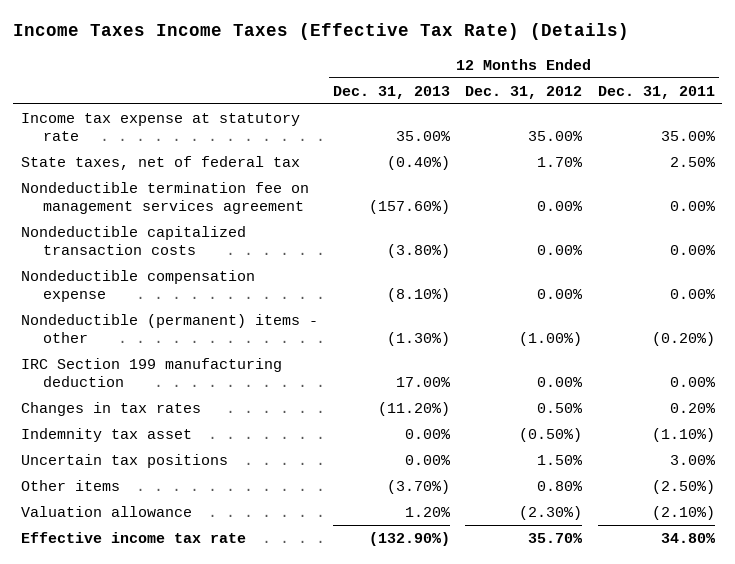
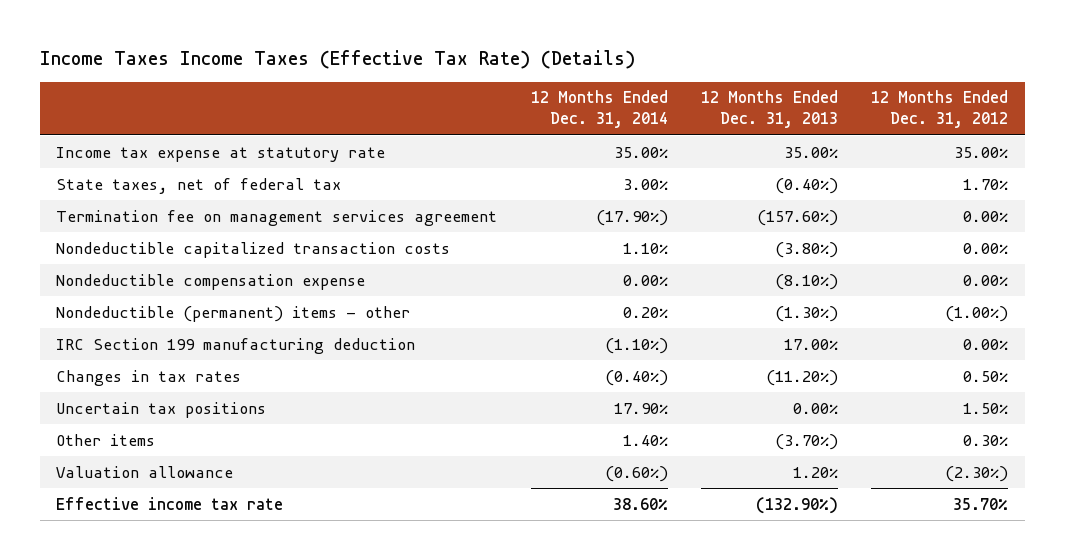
- | 12 Months Ended Dec. 31, 2013 | 12 Months Ended Dec. 31, 2012 | 12 Months Ended Dec. 31, 2011
+ | 12 Months Ended Dec. 31, 2014 | 12 Months Ended Dec. 31, 2013 | 12 Months Ended Dec. 31, 2012
- Nondeductible termination fee on management services agreement | (157.60%) | 0.00% | 0.00%
+ Termination fee on management services agreement | (17.90%) | (157.60%) | 0.00%
- Indemnity tax asset | 0.00% | (0.50%) | (1.10%)
- Other items | (3.70%) | 0.80% | (2.50%)
+ Other items | 1.40% | (3.70%) | 0.30%

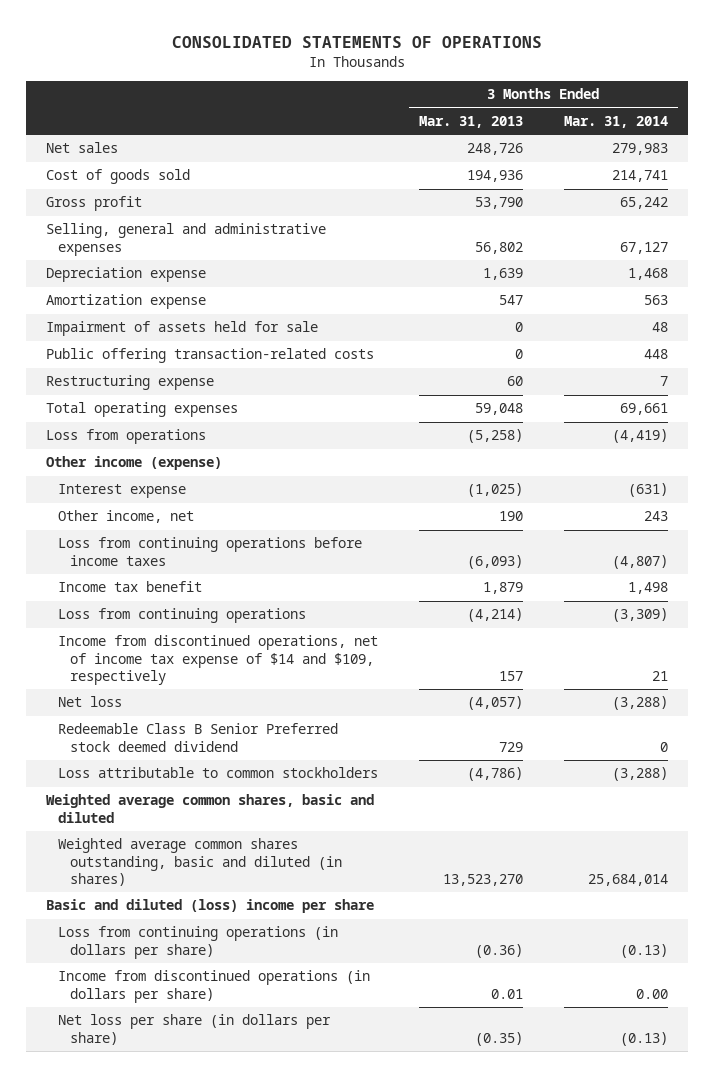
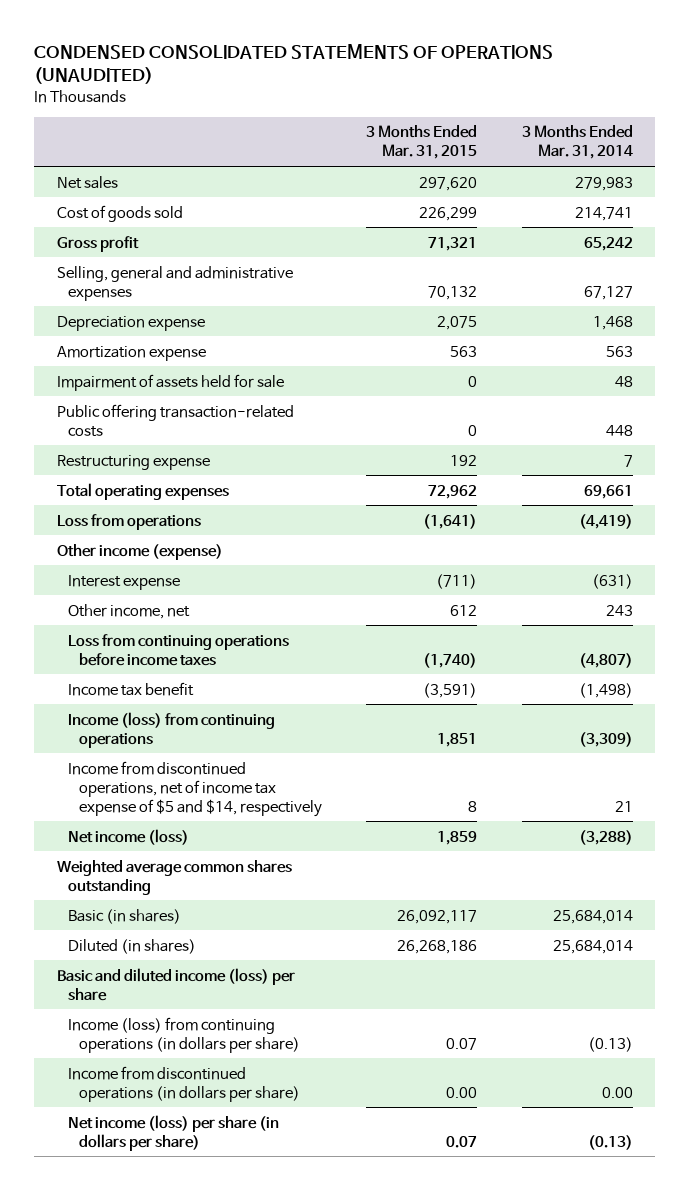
- CONSOLIDATED STATEMENTS OF OPERATIONS
+ CONDENSED CONSOLIDATED STATEMENTS OF OPERATIONS (UNAUDITED)
- | 3 Months Ended Mar. 31, 2013 | 3 Months Ended Mar. 31, 2014
+ | 3 Months Ended Mar. 31, 2015 | 3 Months Ended Mar. 31, 2014
- Income tax benefit | 1,879 | 1,498
- Loss from continuing operations | (4,214) | (3,309)
- Income from discontinued operations, net of income tax expense of $14 and $109, respectively | 157 | 21
- Net loss | (4,057) | (3,288)
- Redeemable Class B Senior Preferred stock deemed dividend | 729 | 0
- Loss attributable to common stockholders | (4,786) | (3,288)
- Weighted average common shares, basic and diluted
- Weighted average common shares outstanding, basic and diluted (in shares) | 13,523,270 | 25,684,014
- Basic and diluted (loss) income per share
- Loss from continuing operations (in dollars per share) | (0.36) | (0.13)
+ Income tax benefit | (3,591) | (1,498)
+ Income (loss) from continuing operations | 1,851 | (3,309)
+ Income from discontinued operations, net of income tax expense of $5 and $14, respectively | 8 | 21
+ Net income (loss) | 1,859 | (3,288)
+ Weighted average common shares outstanding
+ Basic (in shares) | 26,092,117 | 25,684,014
+ Diluted (in shares) | 26,268,186 | 25,684,014
+ Basic and diluted income (loss) per share
+ Income (loss) from continuing operations (in dollars per share) | 0.07 | (0.13)
- Net loss per share (in dollars per share) | (0.35) | (0.13)
+ Net income (loss) per share (in dollars per share) | 0.07 | (0.13)

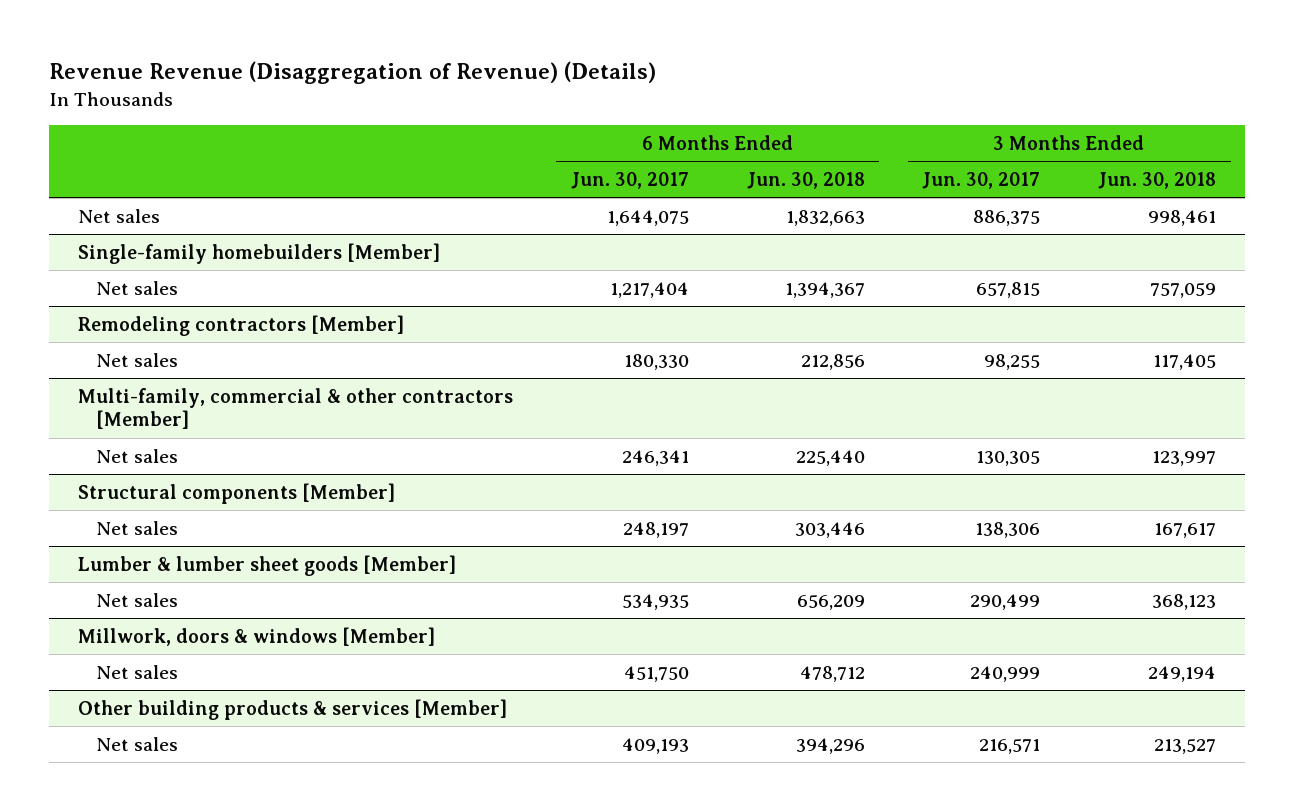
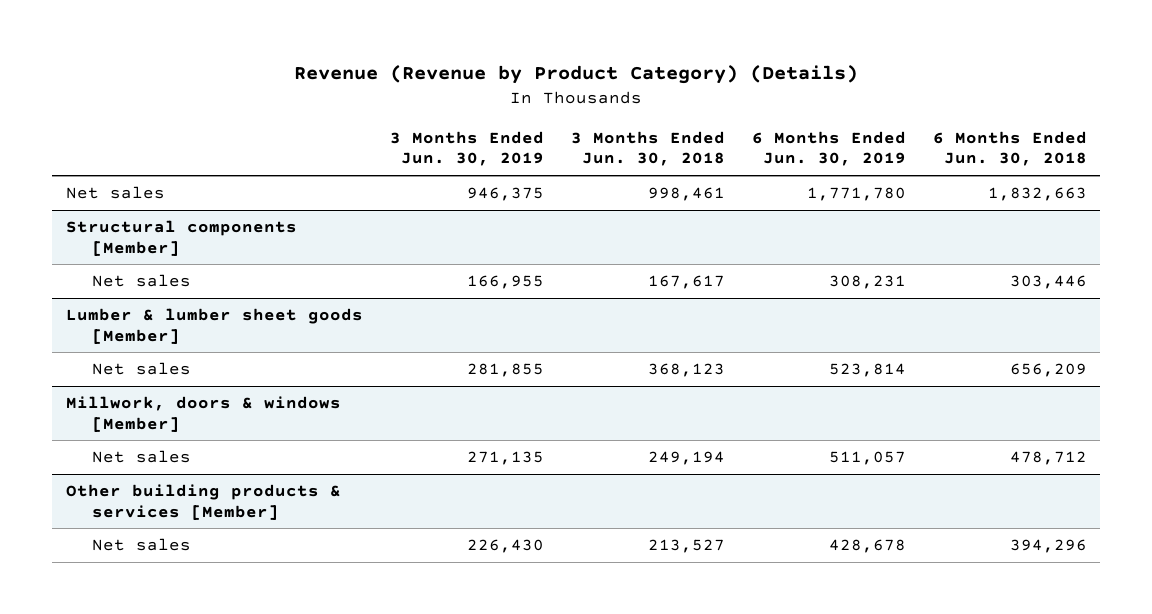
- Revenue Revenue (Disaggregation of Revenue) (Details)
+ Revenue (Revenue by Product Category) (Details)
- | 6 Months Ended Jun. 30, 2017 | 6 Months Ended Jun. 30, 2018 | 3 Months Ended Jun. 30, 2017 | 3 Months Ended Jun. 30, 2018
+ | 3 Months Ended Jun. 30, 2019 | 3 Months Ended Jun. 30, 2018 | 6 Months Ended Jun. 30, 2019 | 6 Months Ended Jun. 30, 2018
- Single-family homebuilders [Member]
- Net sales | 1,217,404 | 1,394,367 | 657,815 | 757,059
- Remodeling contractors [Member]
- Net sales | 180,330 | 212,856 | 98,255 | 117,405
- Multi-family, commercial & other contractors [Member]
- Net sales | 246,341 | 225,440 | 130,305 | 123,997

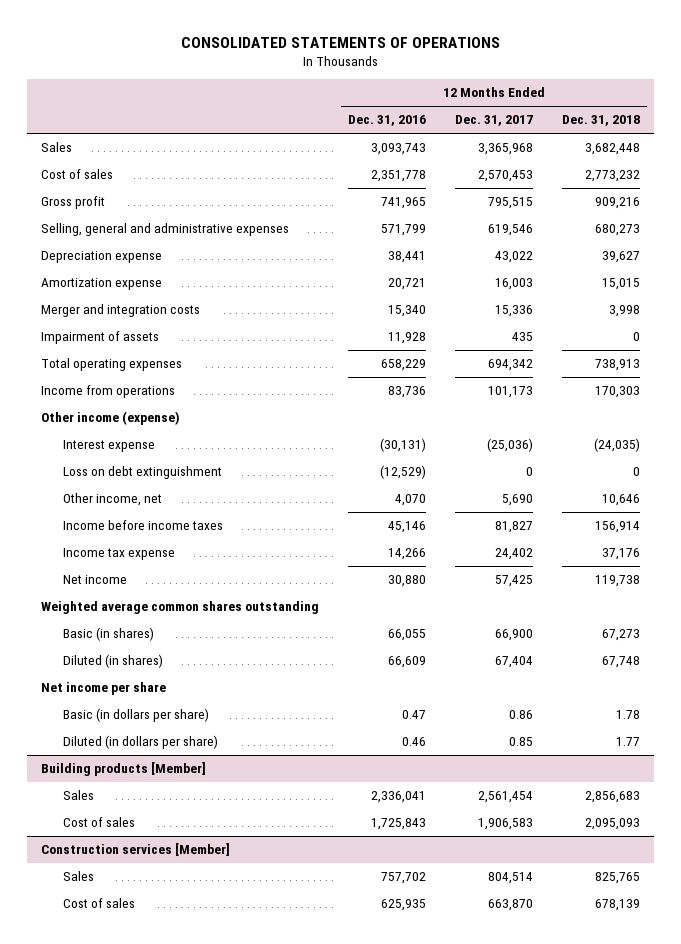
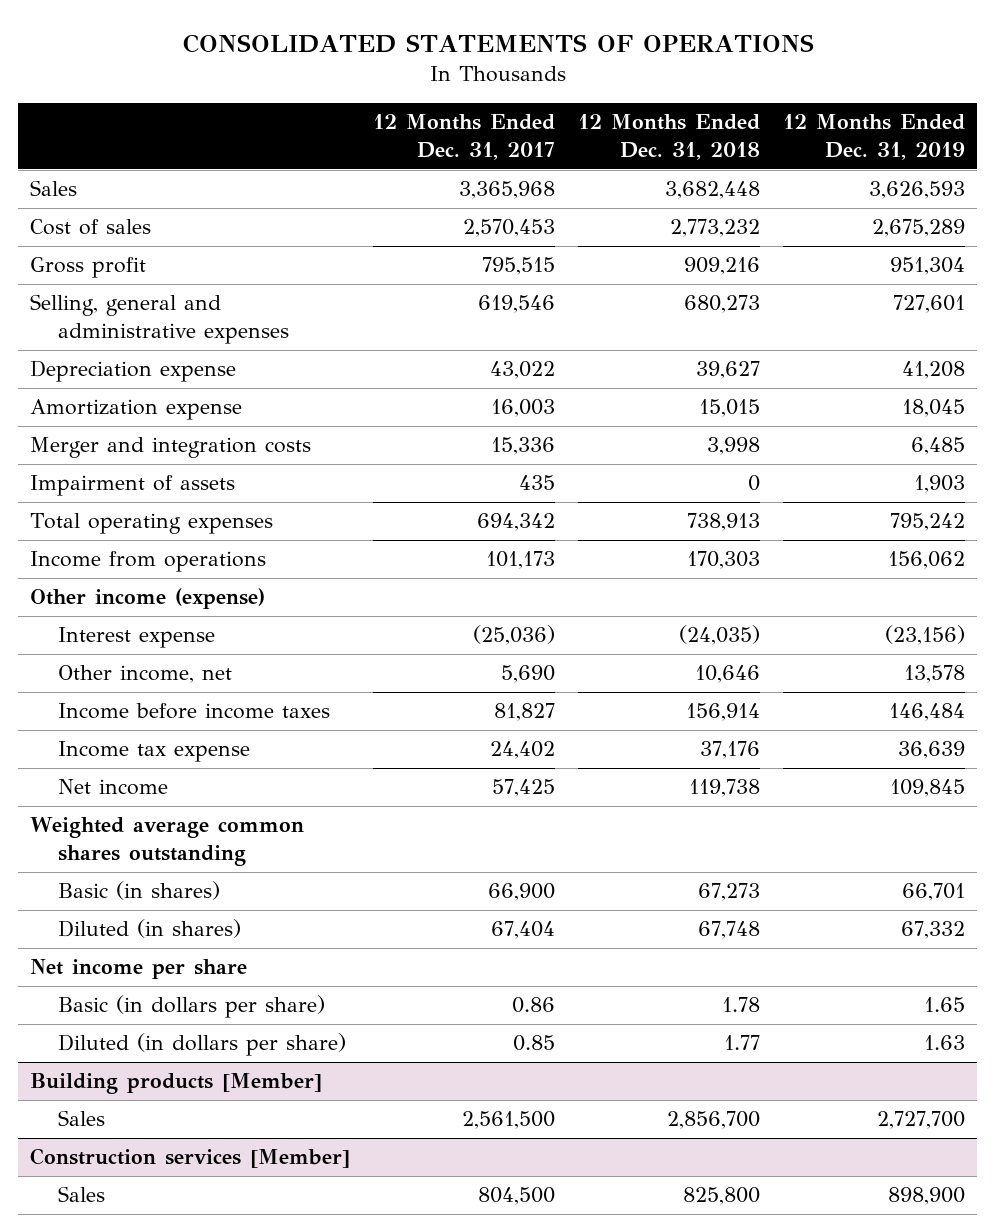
- | 12 Months Ended Dec. 31, 2016 | 12 Months Ended Dec. 31, 2017 | 12 Months Ended Dec. 31, 2018
+ | 12 Months Ended Dec. 31, 2017 | 12 Months Ended Dec. 31, 2018 | 12 Months Ended Dec. 31, 2019
- Loss on debt extinguishment | (12,529) | 0 | 0
@ Building products [Member]
- Sales | 2,336,041 | 2,561,454 | 2,856,683
- Cost of sales | 1,725,843 | 1,906,583 | 2,095,093
+ Sales | 2,561,500 | 2,856,700 | 2,727,700
@ Construction services [Member]
- Sales | 757,702 | 804,514 | 825,765
- Cost of sales | 625,935 | 663,870 | 678,139
+ Sales | 804,500 | 825,800 | 898,900

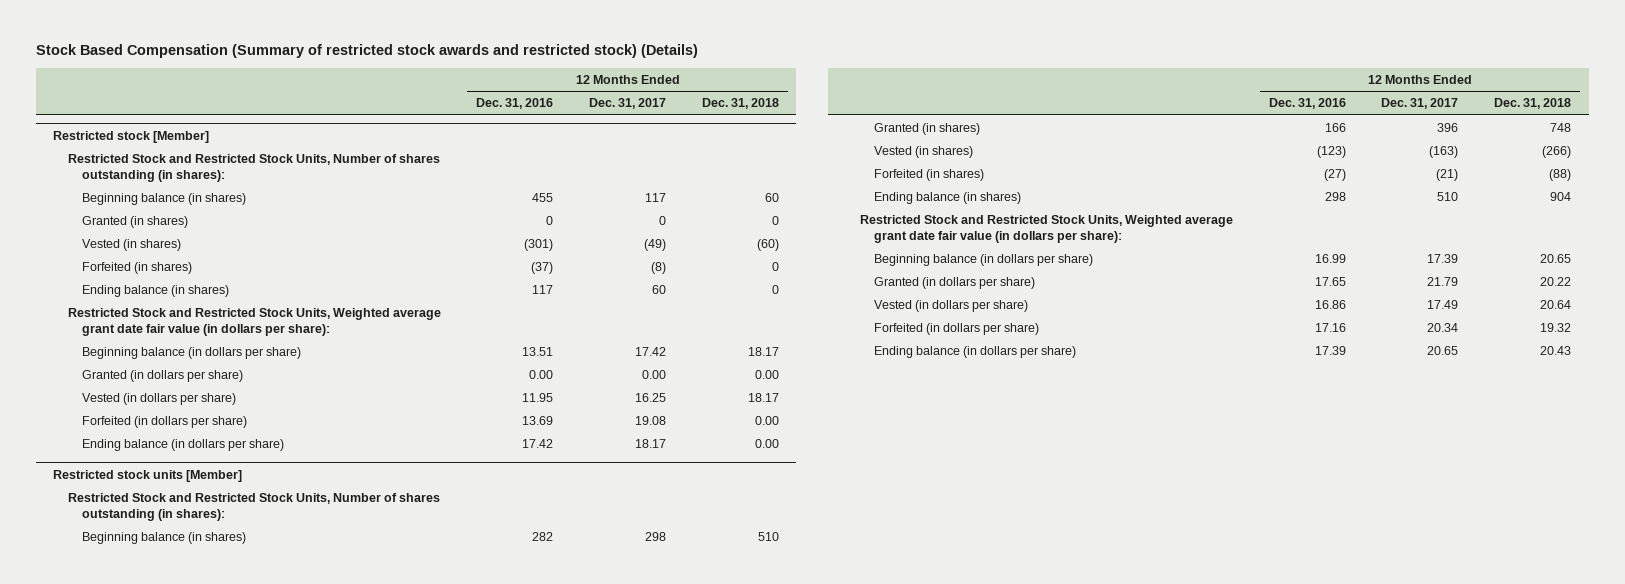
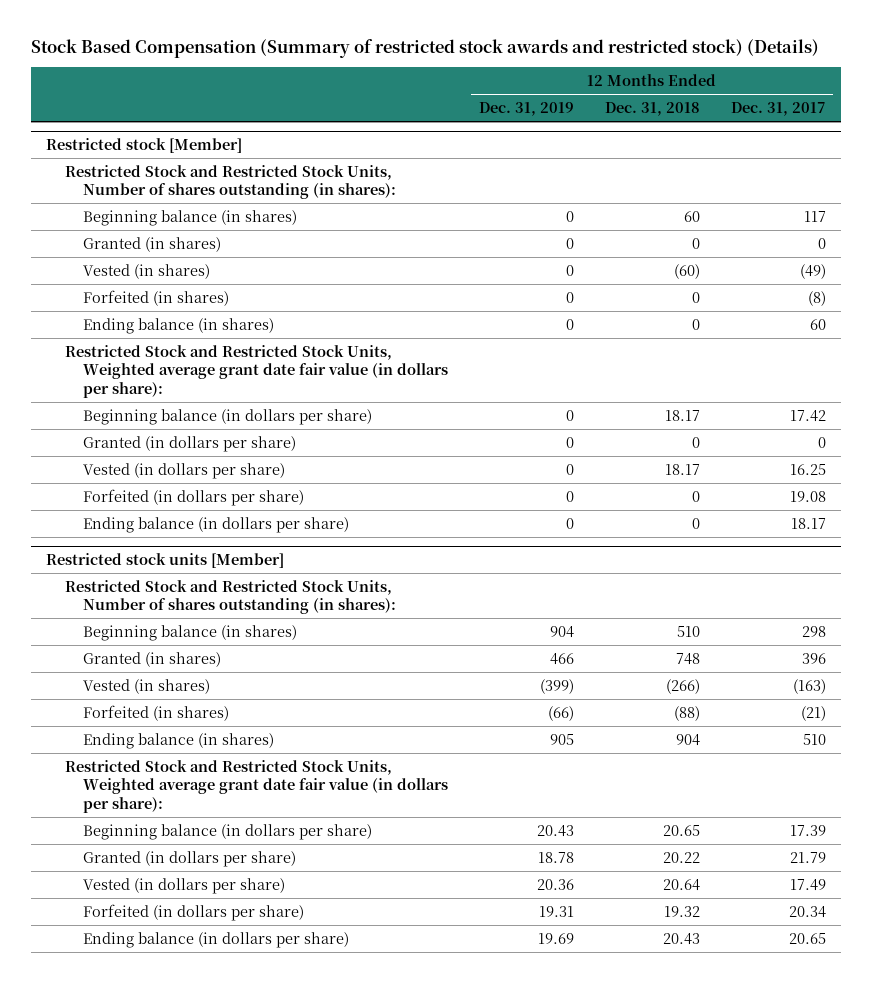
- | 12 Months Ended Dec. 31, 2016 | 12 Months Ended Dec. 31, 2017 | 12 Months Ended Dec. 31, 2018
+ | 12 Months Ended Dec. 31, 2019 | 12 Months Ended Dec. 31, 2018 | 12 Months Ended Dec. 31, 2017
@ Restricted stock [Member]
- Granted (in dollars per share) | 0.00 | 0.00 | 0.00
+ Granted (in dollars per share) | 0 | 0 | 0
- Forfeited (in dollars per share) | 13.69 | 19.08 | 0.00
- Ending balance (in dollars per share) | 17.42 | 18.17 | 0.00
+ Forfeited (in dollars per share) | 0 | 0 | 19.08
+ Ending balance (in dollars per share) | 0 | 0 | 18.17

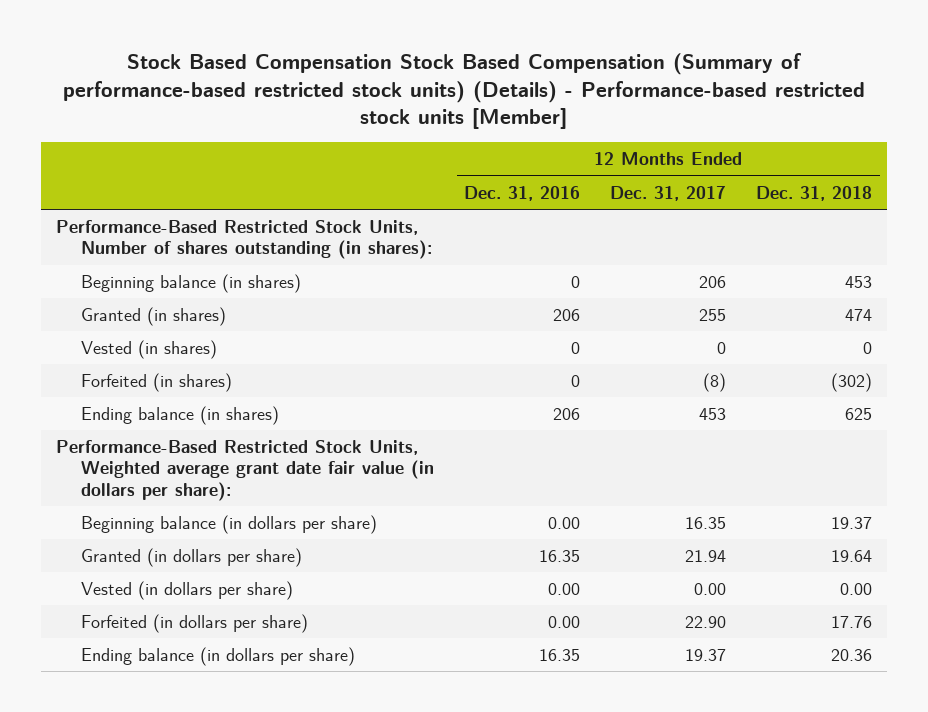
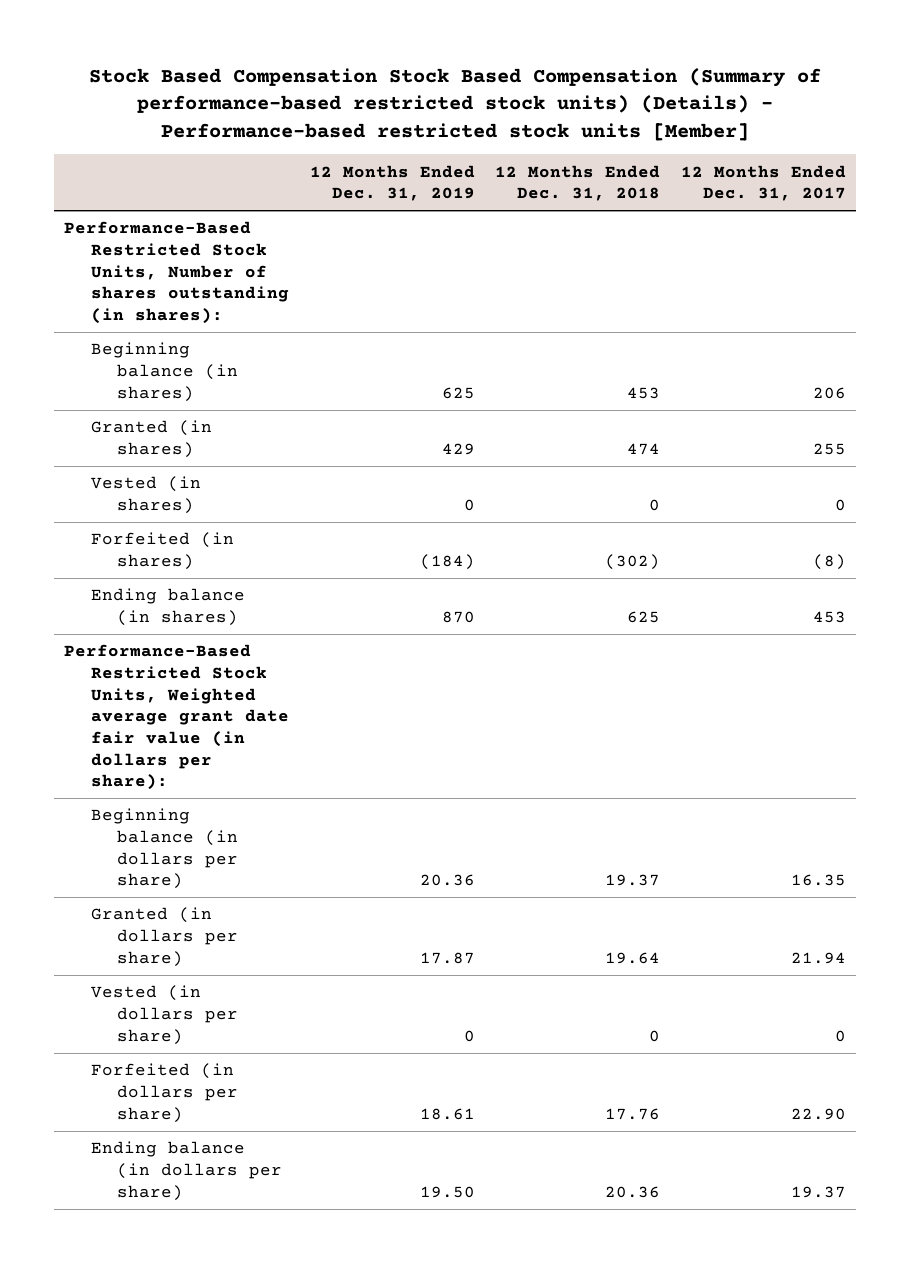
- | 12 Months Ended Dec. 31, 2016 | 12 Months Ended Dec. 31, 2017 | 12 Months Ended Dec. 31, 2018
+ | 12 Months Ended Dec. 31, 2019 | 12 Months Ended Dec. 31, 2018 | 12 Months Ended Dec. 31, 2017
- Vested (in dollars per share) | 0.00 | 0.00 | 0.00
+ Vested (in dollars per share) | 0 | 0 | 0

